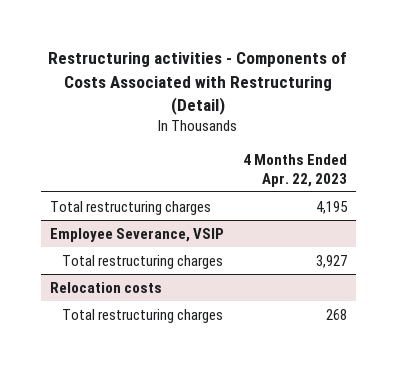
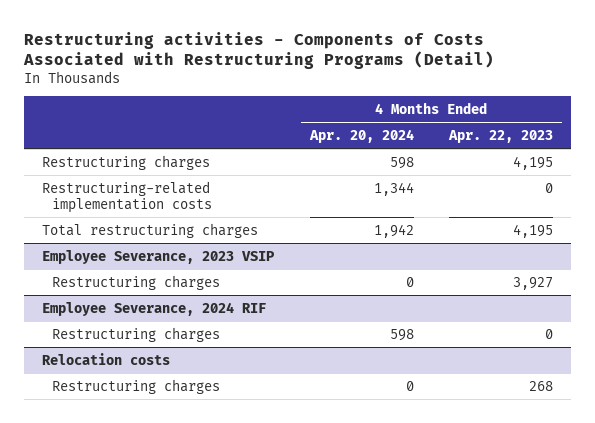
- Restructuring activities - Components of Costs Associated with Restructuring (Detail)
+ Restructuring activities - Components of Costs Associated with Restructuring Programs (Detail)
- | 4 Months Ended Apr. 22, 2023
+ | 4 Months Ended Apr. 20, 2024 | 4 Months Ended Apr. 22, 2023
+ Restructuring charges | 598 | 4,195
+ Restructuring-related implementation costs | 1,344 | 0
- Employee Severance, VSIP
- Total restructuring charges | 3,927
+ Employee Severance, 2023 VSIP
+ Restructuring charges | 0 | 3,927
+ Employee Severance, 2024 RIF
+ Restructuring charges | 598 | 0
@ Relocation costs
- Total restructuring charges | 268
+ Restructuring charges | 0 | 268

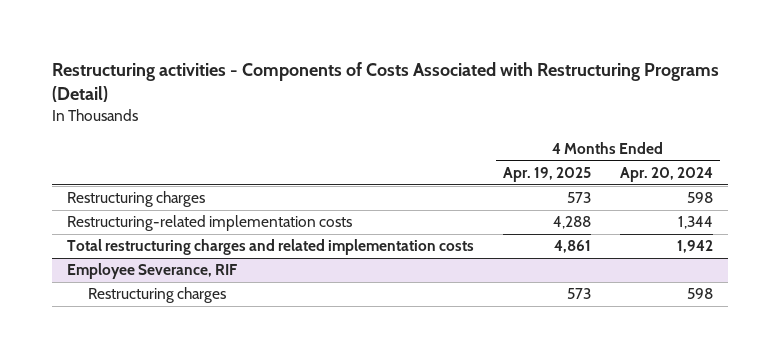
- | 4 Months Ended Apr. 20, 2024 | 4 Months Ended Apr. 22, 2023
+ | 4 Months Ended Apr. 19, 2025 | 4 Months Ended Apr. 20, 2024
- Total restructuring charges | 1,942 | 4,195
- Employee Severance, 2023 VSIP
- Restructuring charges | 0 | 3,927
- Employee Severance, 2024 RIF
+ Total restructuring charges and related implementation costs | 4,861 | 1,942
+ Employee Severance, RIF
- Relocation costs
- Restructuring charges | 0 | 268

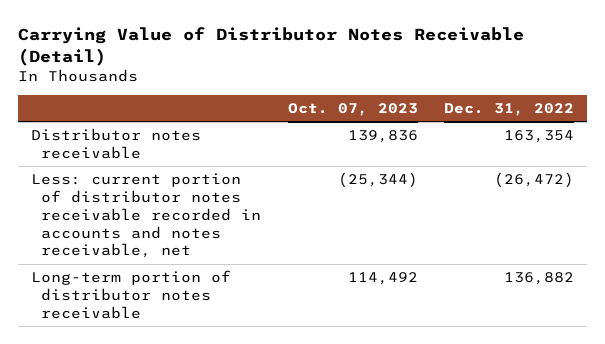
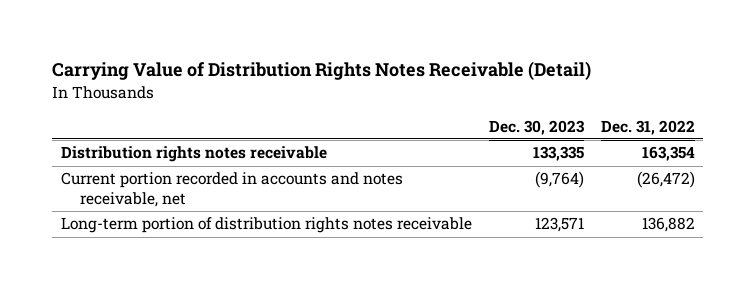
- Carrying Value of Distributor Notes Receivable (Detail)
+ Carrying Value of Distribution Rights Notes Receivable (Detail)
- | Oct. 07, 2023 | Dec. 31, 2022
+ | Dec. 30, 2023 | Dec. 31, 2022
- Distributor notes receivable | 139,836 | 163,354
- Less: current portion of distributor notes receivable recorded in accounts and notes receivable, net | (25,344) | (26,472)
- Long-term portion of distributor notes receivable | 114,492 | 136,882
+ Distribution rights notes receivable | 133,335 | 163,354
+ Current portion recorded in accounts and notes receivable, net | (9,764) | (26,472)
+ Long-term portion of distribution rights notes receivable | 123,571 | 136,882

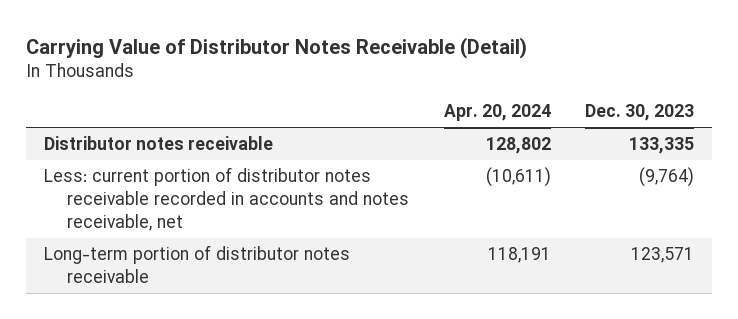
- Carrying Value of Distribution Rights Notes Receivable (Detail)
+ Carrying Value of Distributor Notes Receivable (Detail)
- | Dec. 30, 2023 | Dec. 31, 2022
+ | Apr. 20, 2024 | Dec. 30, 2023
- Distribution rights notes receivable | 133,335 | 163,354
- Current portion recorded in accounts and notes receivable, net | (9,764) | (26,472)
- Long-term portion of distribution rights notes receivable | 123,571 | 136,882
+ Distributor notes receivable | 128,802 | 133,335
+ Less: current portion of distributor notes receivable recorded in accounts and notes receivable, net | (10,611) | (9,764)
+ Long-term portion of distributor notes receivable | 118,191 | 123,571

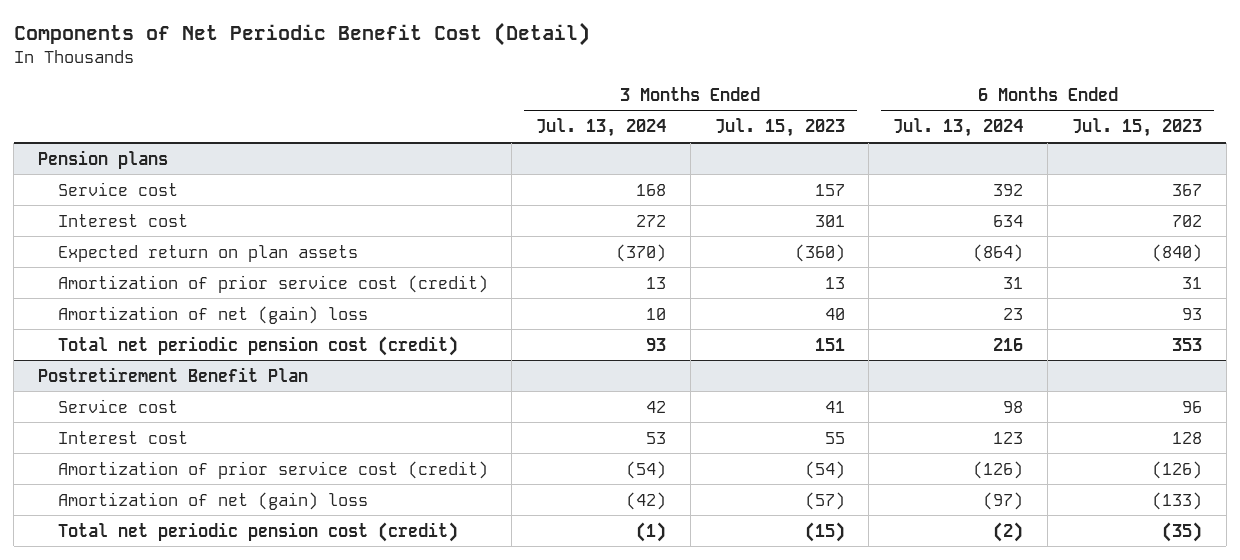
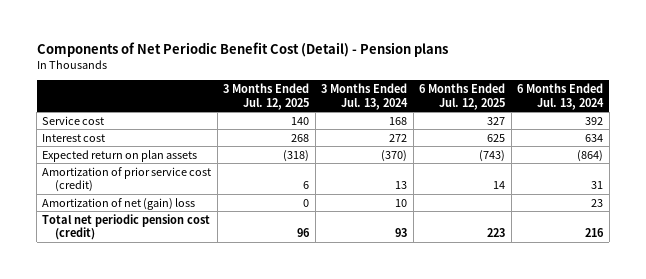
- Components of Net Periodic Benefit Cost (Detail)
+ Components of Net Periodic Benefit Cost (Detail) - Pension plans
- | 3 Months Ended Jul. 13, 2024 | 3 Months Ended Jul. 15, 2023 | 6 Months Ended Jul. 13, 2024 | 6 Months Ended Jul. 15, 2023
+ | 3 Months Ended Jul. 12, 2025 | 3 Months Ended Jul. 13, 2024 | 6 Months Ended Jul. 12, 2025 | 6 Months Ended Jul. 13, 2024
- Pension plans
- Postretirement Benefit Plan
- Service cost | 42 | 41 | 98 | 96
- Interest cost | 53 | 55 | 123 | 128
- Amortization of prior service cost (credit) | (54) | (54) | (126) | (126)
- Amortization of net (gain) loss | (42) | (57) | (97) | (133)
- Total net periodic pension cost (credit) | (1) | (15) | (2) | (35)

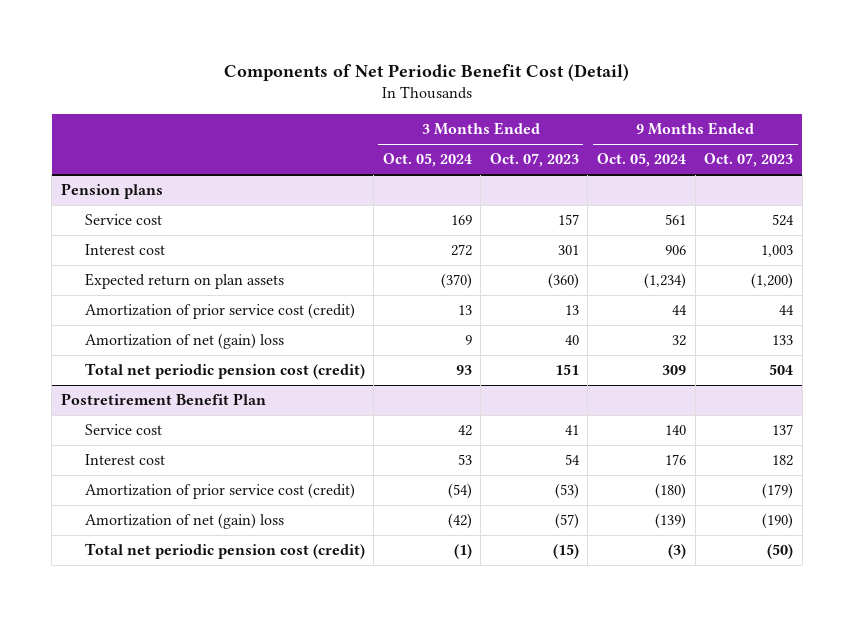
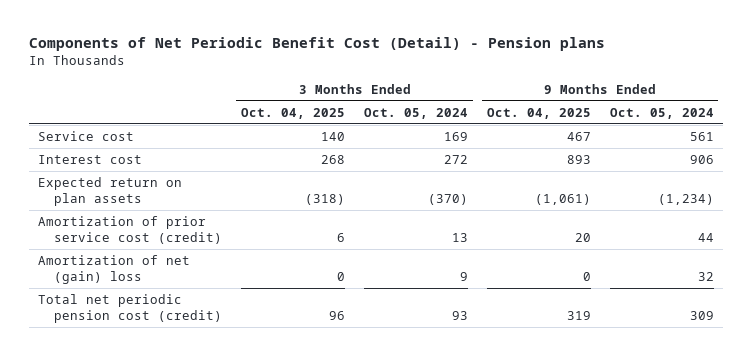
- Components of Net Periodic Benefit Cost (Detail)
+ Components of Net Periodic Benefit Cost (Detail) - Pension plans
- | 3 Months Ended Oct. 05, 2024 | 3 Months Ended Oct. 07, 2023 | 9 Months Ended Oct. 05, 2024 | 9 Months Ended Oct. 07, 2023
+ | 3 Months Ended Oct. 04, 2025 | 3 Months Ended Oct. 05, 2024 | 9 Months Ended Oct. 04, 2025 | 9 Months Ended Oct. 05, 2024
- Pension plans
- Postretirement Benefit Plan
- Service cost | 42 | 41 | 140 | 137
- Interest cost | 53 | 54 | 176 | 182
- Amortization of prior service cost (credit) | (54) | (53) | (180) | (179)
- Amortization of net (gain) loss | (42) | (57) | (139) | (190)
- Total net periodic pension cost (credit) | (1) | (15) | (3) | (50)

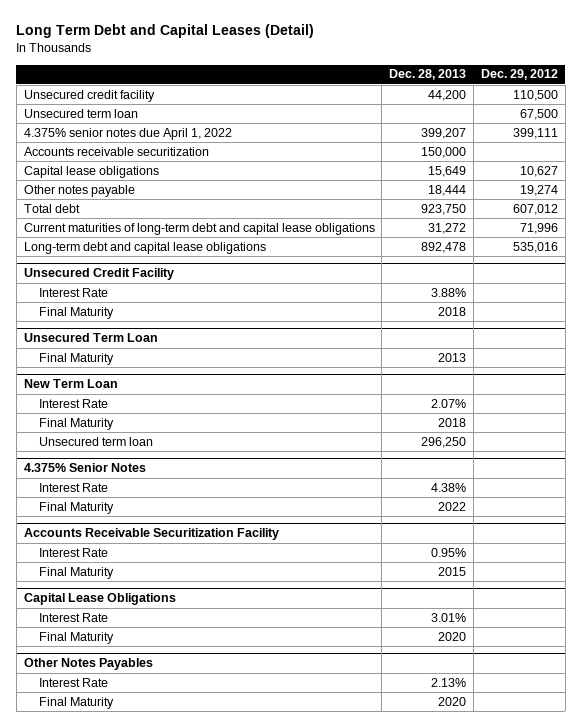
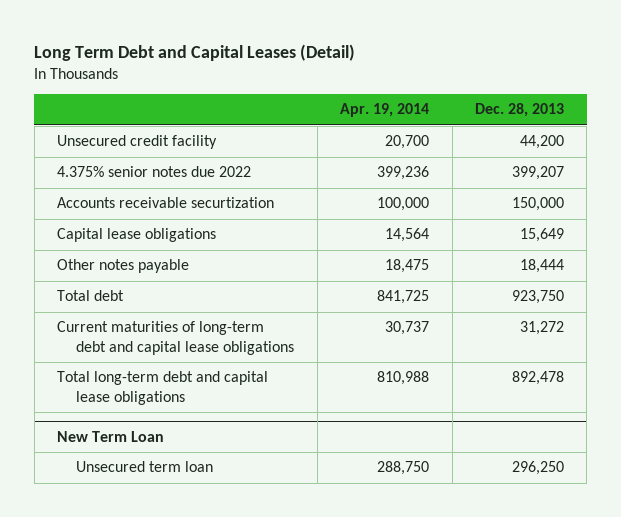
- | Dec. 28, 2013 | Dec. 29, 2012
+ | Apr. 19, 2014 | Dec. 28, 2013
- Unsecured term loan | | 67,500
- 4.375% senior notes due April 1, 2022 | 399,207 | 399,111
- Accounts receivable securitization | 150,000 |
+ 4.375% senior notes due 2022 | 399,236 | 399,207
+ Accounts receivable securtization | 100,000 | 150,000
- Long-term debt and capital lease obligations | 892,478 | 535,016
- Unsecured Credit Facility
- Interest Rate | 3.88% |
- Final Maturity | 2018 |
- Unsecured Term Loan
- Final Maturity | 2013 |
+ Total long-term debt and capital lease obligations | 810,988 | 892,478
@ New Term Loan
- Interest Rate | 2.07% |
- Final Maturity | 2018 |
- 4.375% Senior Notes
- Interest Rate | 4.38% |
- Final Maturity | 2022 |
- Accounts Receivable Securitization Facility
- Interest Rate | 0.95% |
- Final Maturity | 2015 |
- Capital Lease Obligations
- Interest Rate | 3.01% |
- Final Maturity | 2020 |
- Other Notes Payables
- Interest Rate | 2.13% |
- Final Maturity | 2020 |

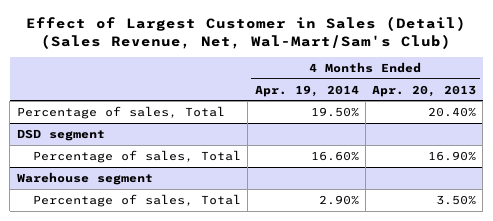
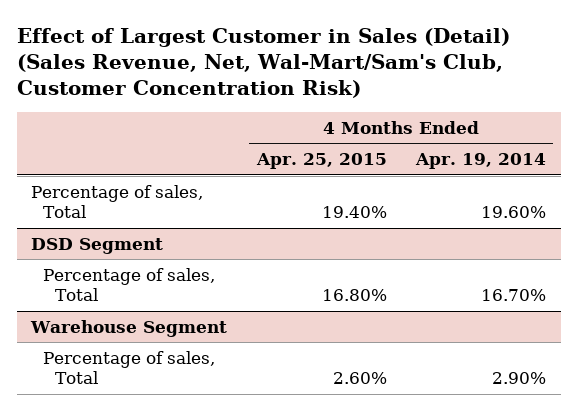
- Effect of Largest Customer in Sales (Detail) (Sales Revenue, Net, Wal-Mart/Sam's Club)
+ Effect of Largest Customer in Sales (Detail) (Sales Revenue, Net, Wal-Mart/Sam's Club, Customer Concentration Risk)
- | 4 Months Ended Apr. 19, 2014 | 4 Months Ended Apr. 20, 2013
+ | 4 Months Ended Apr. 25, 2015 | 4 Months Ended Apr. 19, 2014
- Percentage of sales, Total | 19.50% | 20.40%
- DSD segment
- Percentage of sales, Total | 16.60% | 16.90%
- Warehouse segment
+ Percentage of sales, Total | 19.40% | 19.60%
+ DSD Segment
+ Percentage of sales, Total | 16.80% | 16.70%
+ Warehouse Segment

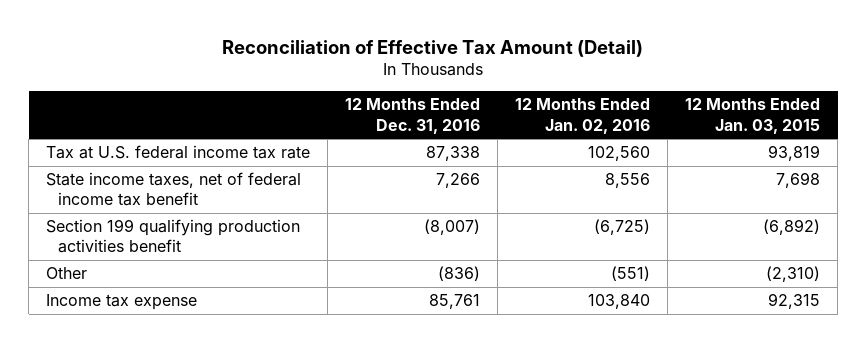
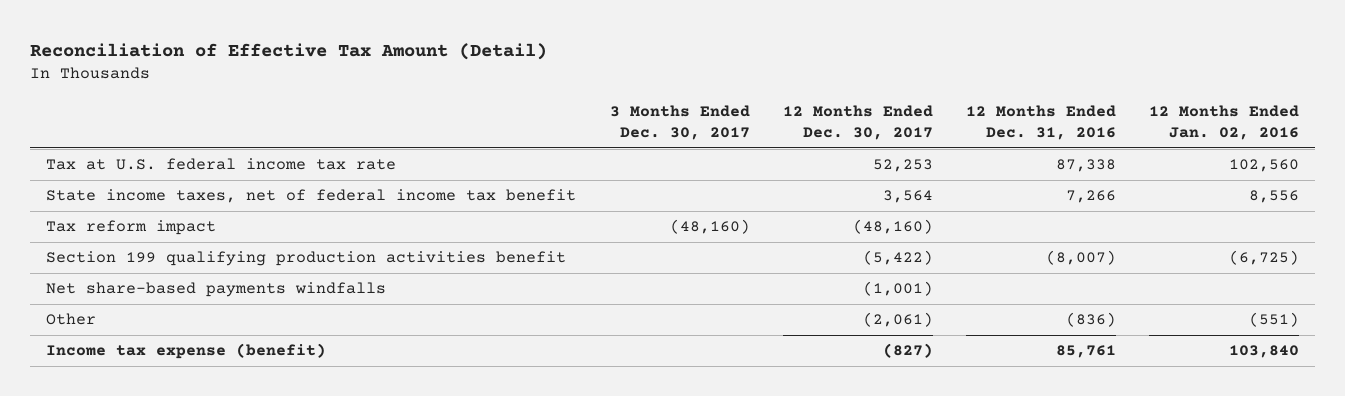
- | 12 Months Ended Dec. 31, 2016 | 12 Months Ended Jan. 02, 2016 | 12 Months Ended Jan. 03, 2015
+ | 3 Months Ended Dec. 30, 2017 | 12 Months Ended Dec. 30, 2017 | 12 Months Ended Dec. 31, 2016 | 12 Months Ended Jan. 02, 2016
+ Tax reform impact | (48,160) | (48,160) | |
+ Net share-based payments windfalls | | (1,001) | |
- Income tax expense | 85,761 | 103,840 | 92,315
+ Income tax expense (benefit) | | (827) | 85,761 | 103,840

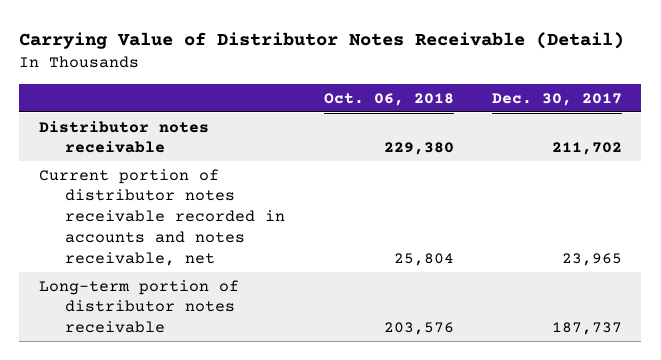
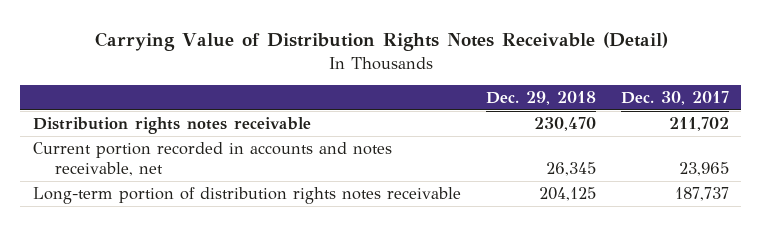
- Carrying Value of Distributor Notes Receivable (Detail)
+ Carrying Value of Distribution Rights Notes Receivable (Detail)
- | Oct. 06, 2018 | Dec. 30, 2017
+ | Dec. 29, 2018 | Dec. 30, 2017
- Distributor notes receivable | 229,380 | 211,702
- Current portion of distributor notes receivable recorded in accounts and notes receivable, net | 25,804 | 23,965
- Long-term portion of distributor notes receivable | 203,576 | 187,737
+ Distribution rights notes receivable | 230,470 | 211,702
+ Current portion recorded in accounts and notes receivable, net | 26,345 | 23,965
+ Long-term portion of distribution rights notes receivable | 204,125 | 187,737

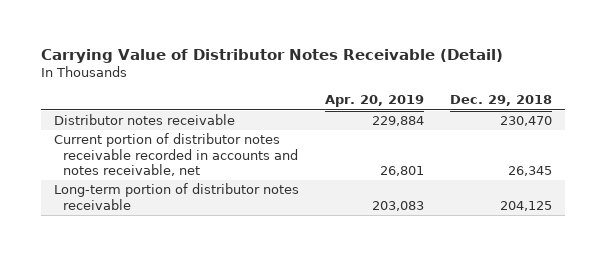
- Carrying Value of Distribution Rights Notes Receivable (Detail)
+ Carrying Value of Distributor Notes Receivable (Detail)
- | Dec. 29, 2018 | Dec. 30, 2017
+ | Apr. 20, 2019 | Dec. 29, 2018
- Distribution rights notes receivable | 230,470 | 211,702
- Current portion recorded in accounts and notes receivable, net | 26,345 | 23,965
- Long-term portion of distribution rights notes receivable | 204,125 | 187,737
+ Distributor notes receivable | 229,884 | 230,470
+ Current portion of distributor notes receivable recorded in accounts and notes receivable, net | 26,801 | 26,345
+ Long-term portion of distributor notes receivable | 203,083 | 204,125

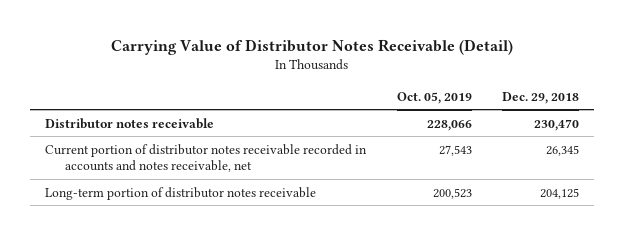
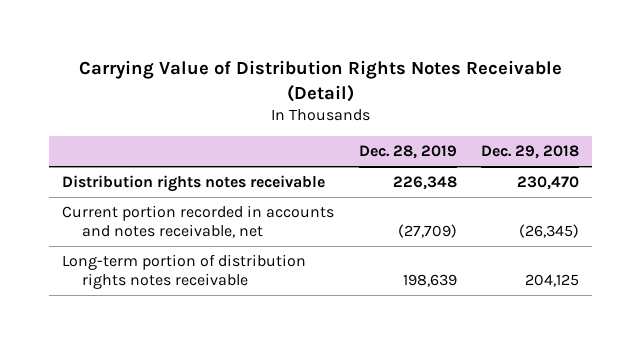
- Carrying Value of Distributor Notes Receivable (Detail)
+ Carrying Value of Distribution Rights Notes Receivable (Detail)
- | Oct. 05, 2019 | Dec. 29, 2018
+ | Dec. 28, 2019 | Dec. 29, 2018
- Distributor notes receivable | 228,066 | 230,470
- Current portion of distributor notes receivable recorded in accounts and notes receivable, net | 27,543 | 26,345
- Long-term portion of distributor notes receivable | 200,523 | 204,125
+ Distribution rights notes receivable | 226,348 | 230,470
+ Current portion recorded in accounts and notes receivable, net | (27,709) | (26,345)
+ Long-term portion of distribution rights notes receivable | 198,639 | 204,125

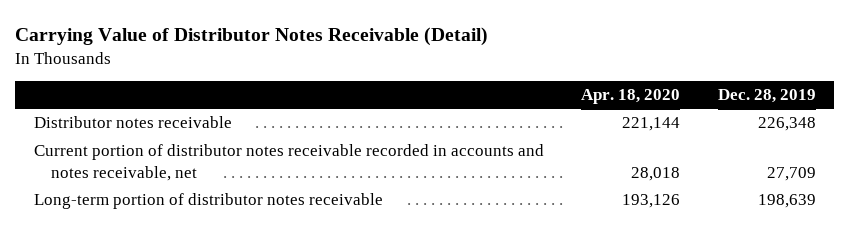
- Carrying Value of Distribution Rights Notes Receivable (Detail)
+ Carrying Value of Distributor Notes Receivable (Detail)
- | Dec. 28, 2019 | Dec. 29, 2018
+ | Apr. 18, 2020 | Dec. 28, 2019
- Distribution rights notes receivable | 226,348 | 230,470
- Current portion recorded in accounts and notes receivable, net | (27,709) | (26,345)
- Long-term portion of distribution rights notes receivable | 198,639 | 204,125
+ Distributor notes receivable | 221,144 | 226,348
+ Current portion of distributor notes receivable recorded in accounts and notes receivable, net | 28,018 | 27,709
+ Long-term portion of distributor notes receivable | 193,126 | 198,639

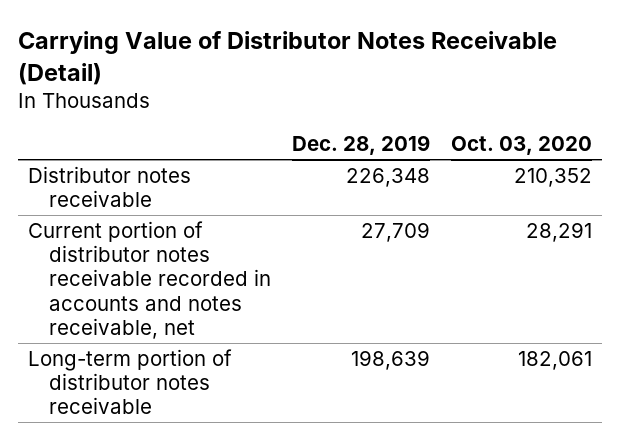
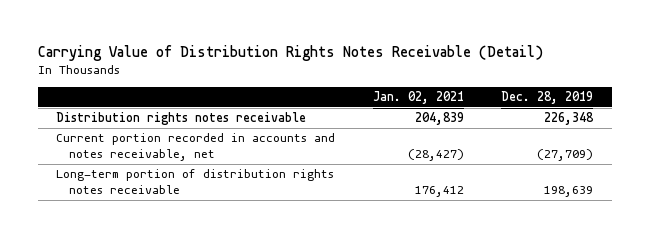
- Carrying Value of Distributor Notes Receivable (Detail)
+ Carrying Value of Distribution Rights Notes Receivable (Detail)
- | Dec. 28, 2019 | Oct. 03, 2020
+ | Jan. 02, 2021 | Dec. 28, 2019
- Distributor notes receivable | 226,348 | 210,352
- Current portion of distributor notes receivable recorded in accounts and notes receivable, net | 27,709 | 28,291
- Long-term portion of distributor notes receivable | 198,639 | 182,061
+ Distribution rights notes receivable | 204,839 | 226,348
+ Current portion recorded in accounts and notes receivable, net | (28,427) | (27,709)
+ Long-term portion of distribution rights notes receivable | 176,412 | 198,639

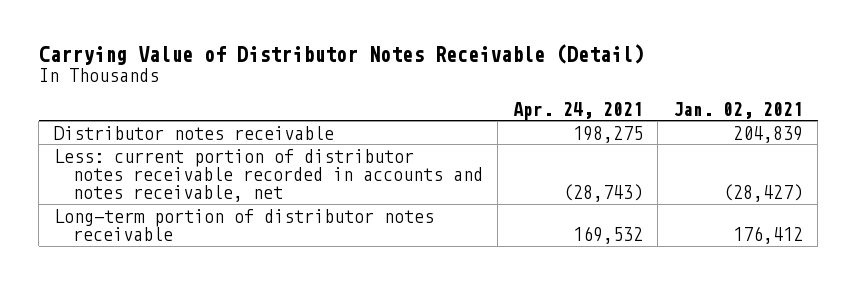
- Carrying Value of Distribution Rights Notes Receivable (Detail)
+ Carrying Value of Distributor Notes Receivable (Detail)
- | Jan. 02, 2021 | Dec. 28, 2019
+ | Apr. 24, 2021 | Jan. 02, 2021
- Distribution rights notes receivable | 204,839 | 226,348
- Current portion recorded in accounts and notes receivable, net | (28,427) | (27,709)
- Long-term portion of distribution rights notes receivable | 176,412 | 198,639
+ Distributor notes receivable | 198,275 | 204,839
+ Less: current portion of distributor notes receivable recorded in accounts and notes receivable, net | (28,743) | (28,427)
+ Long-term portion of distributor notes receivable | 169,532 | 176,412

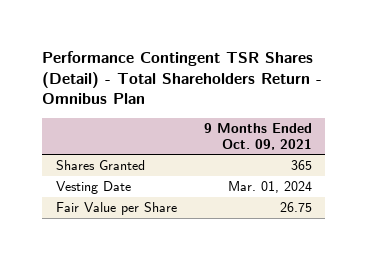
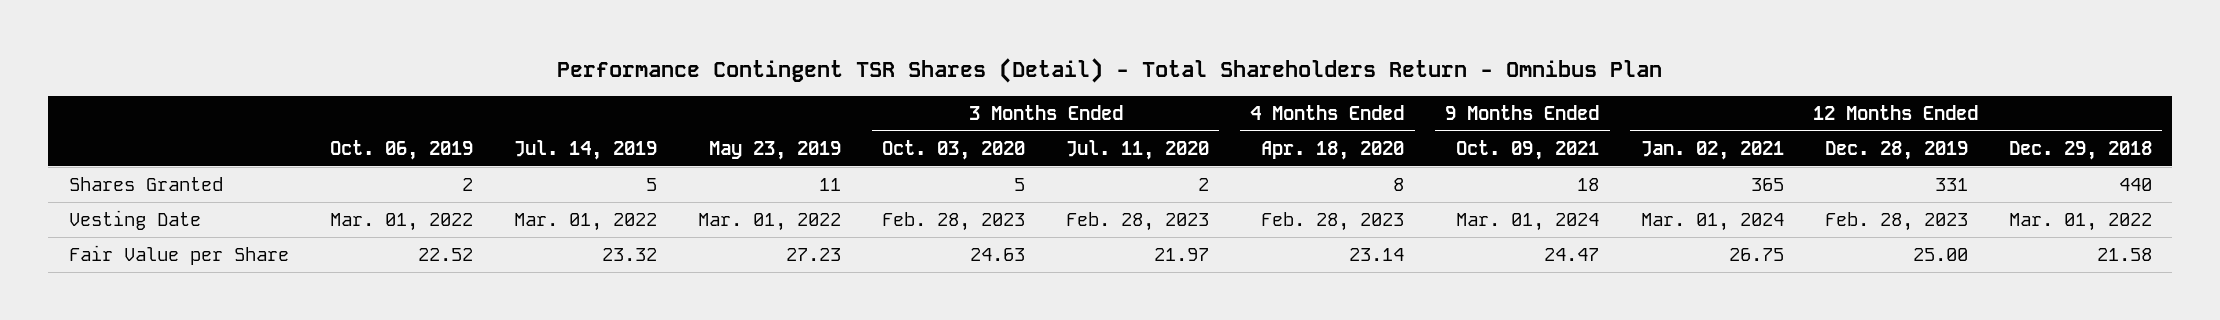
- | 9 Months Ended Oct. 09, 2021
+ | Oct. 06, 2019 | Jul. 14, 2019 | May 23, 2019 | 3 Months Ended Oct. 03, 2020 | 3 Months Ended Jul. 11, 2020 | 4 Months Ended Apr. 18, 2020 | 9 Months Ended Oct. 09, 2021 | 12 Months Ended Jan. 02, 2021 | 12 Months Ended Dec. 28, 2019 | 12 Months Ended Dec. 29, 2018
- Shares Granted | 365
+ Shares Granted | 2 | 5 | 11 | 5 | 2 | 8 | 18 | 365 | 331 | 440
- Fair Value per Share | 26.75
+ Fair Value per Share | 22.52 | 23.32 | 27.23 | 24.63 | 21.97 | 23.14 | 24.47 | 26.75 | 25.00 | 21.58

